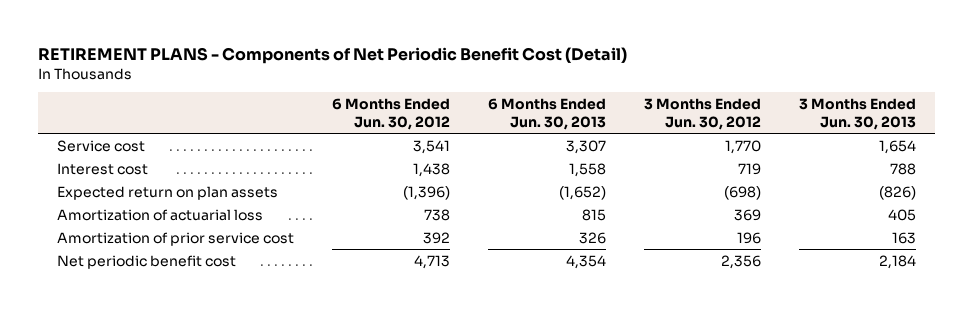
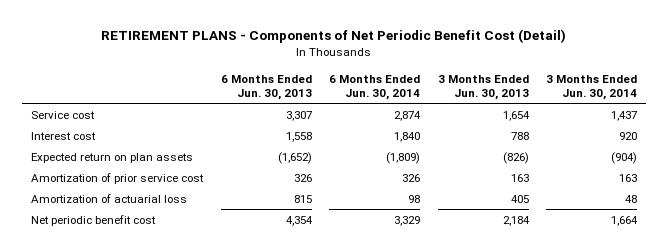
- | 6 Months Ended Jun. 30, 2012 | 6 Months Ended Jun. 30, 2013 | 3 Months Ended Jun. 30, 2012 | 3 Months Ended Jun. 30, 2013
+ | 6 Months Ended Jun. 30, 2013 | 6 Months Ended Jun. 30, 2014 | 3 Months Ended Jun. 30, 2013 | 3 Months Ended Jun. 30, 2014
moved down: Amortization of actuarial loss | 815 | 98 | 405 | 48

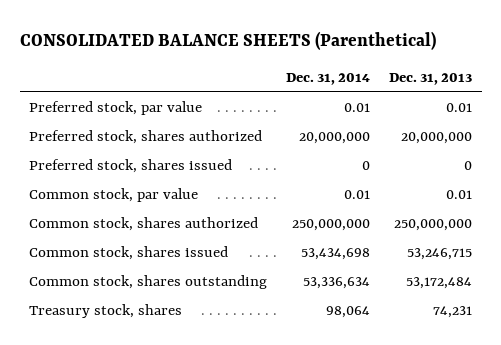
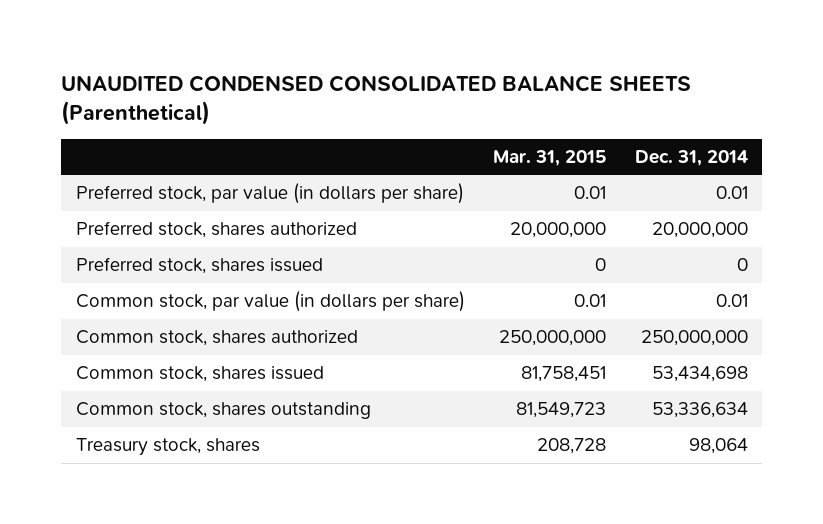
- CONSOLIDATED BALANCE SHEETS (Parenthetical)
+ UNAUDITED CONDENSED CONSOLIDATED BALANCE SHEETS (Parenthetical)
- | Dec. 31, 2014 | Dec. 31, 2013
+ | Mar. 31, 2015 | Dec. 31, 2014
- Preferred stock, par value | 0.01 | 0.01
+ Preferred stock, par value (in dollars per share) | 0.01 | 0.01
- Common stock, par value | 0.01 | 0.01
+ Common stock, par value (in dollars per share) | 0.01 | 0.01

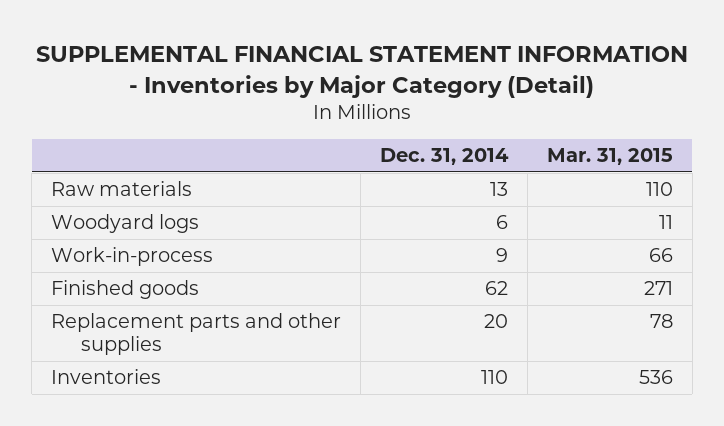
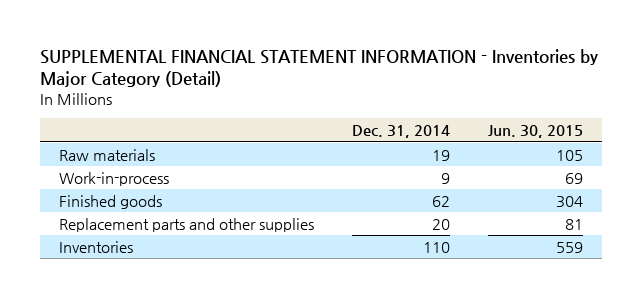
- | Dec. 31, 2014 | Mar. 31, 2015
+ | Dec. 31, 2014 | Jun. 30, 2015
- Raw materials | 13 | 110
- Woodyard logs | 6 | 11
+ Raw materials | 19 | 105

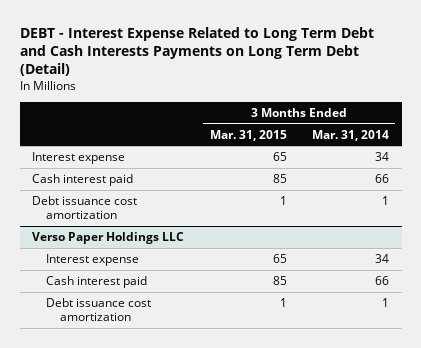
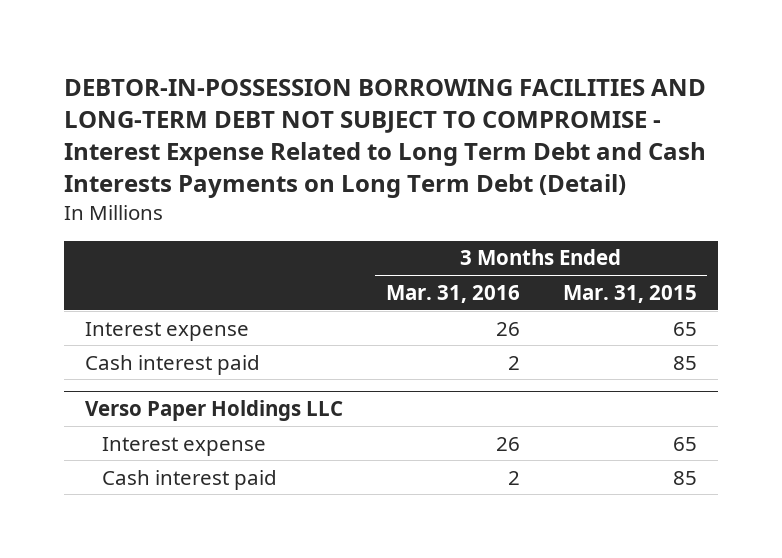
- DEBT - Interest Expense Related to Long Term Debt and Cash Interests Payments on Long Term Debt (Detail)
+ DEBTOR-IN-POSSESSION BORROWING FACILITIES AND LONG-TERM DEBT NOT SUBJECT TO COMPROMISE - Interest Expense Related to Long Term Debt and Cash Interests Payments on Long Term Debt (Detail)
- | 3 Months Ended Mar. 31, 2015 | 3 Months Ended Mar. 31, 2014
+ | 3 Months Ended Mar. 31, 2016 | 3 Months Ended Mar. 31, 2015
- Debt issuance cost amortization | 1 | 1
@ Verso Paper Holdings LLC
- Debt issuance cost amortization | 1 | 1

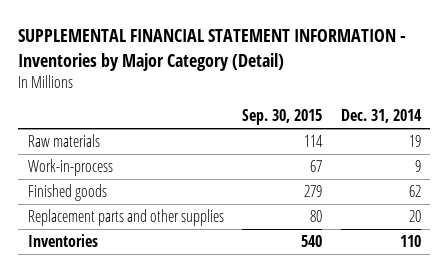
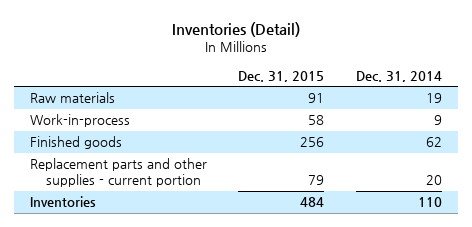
- SUPPLEMENTAL FINANCIAL STATEMENT INFORMATION - Inventories by Major Category (Detail)
+ Inventories (Detail)
- | Sep. 30, 2015 | Dec. 31, 2014
+ | Dec. 31, 2015 | Dec. 31, 2014
- Replacement parts and other supplies | 80 | 20
+ Replacement parts and other supplies - current portion | 79 | 20

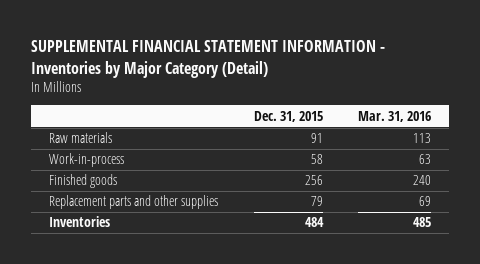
- Inventories (Detail)
+ SUPPLEMENTAL FINANCIAL STATEMENT INFORMATION - Inventories by Major Category (Detail)
- | Dec. 31, 2015 | Dec. 31, 2014
+ | Dec. 31, 2015 | Mar. 31, 2016
- Replacement parts and other supplies - current portion | 79 | 20
+ Replacement parts and other supplies | 79 | 69

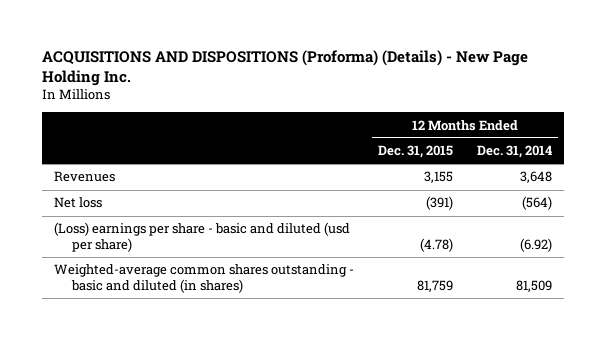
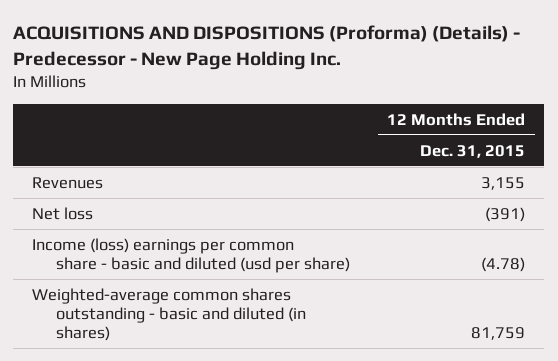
- ACQUISITIONS AND DISPOSITIONS (Proforma) (Details) - New Page Holding Inc.
+ ACQUISITIONS AND DISPOSITIONS (Proforma) (Details) - Predecessor - New Page Holding Inc.
- | 12 Months Ended Dec. 31, 2015 | 12 Months Ended Dec. 31, 2014
+ | 12 Months Ended Dec. 31, 2015
- (Loss) earnings per share - basic and diluted (usd per share) | (4.78) | (6.92)
+ Income (loss) earnings per common share - basic and diluted (usd per share) | (4.78)

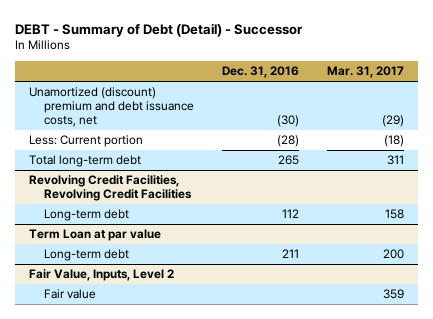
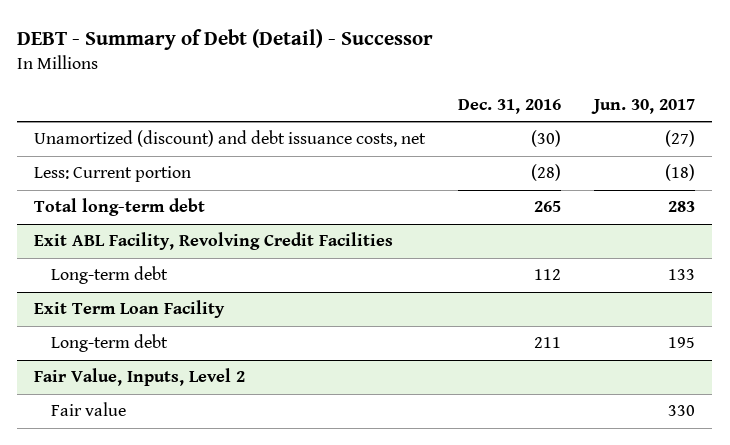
- | Dec. 31, 2016 | Mar. 31, 2017
+ | Dec. 31, 2016 | Jun. 30, 2017
- Unamortized (discount) premium and debt issuance costs, net | (30) | (29)
+ Unamortized (discount) and debt issuance costs, net | (30) | (27)
- Revolving Credit Facilities, Revolving Credit Facilities
+ Exit ABL Facility, Revolving Credit Facilities
- Term Loan at par value
+ Exit Term Loan Facility

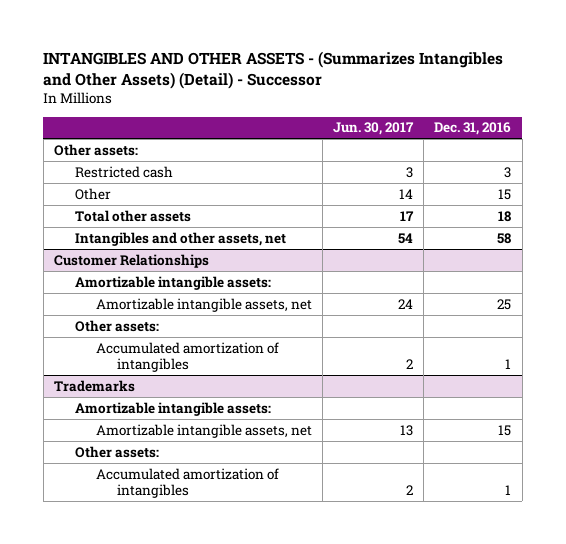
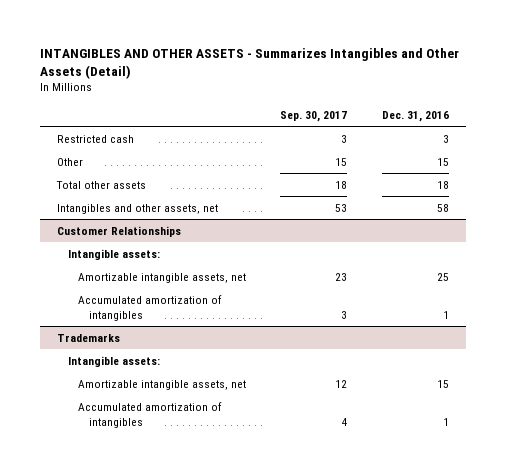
- INTANGIBLES AND OTHER ASSETS - (Summarizes Intangibles and Other Assets) (Detail) - Successor
+ INTANGIBLES AND OTHER ASSETS - Summarizes Intangibles and Other Assets (Detail)
- | Jun. 30, 2017 | Dec. 31, 2016
+ | Sep. 30, 2017 | Dec. 31, 2016
- Other assets:
@ Customer Relationships
- Amortizable intangible assets:
+ Intangible assets:
- Other assets:
@ Trademarks
- Amortizable intangible assets:
+ Intangible assets:
- Other assets:

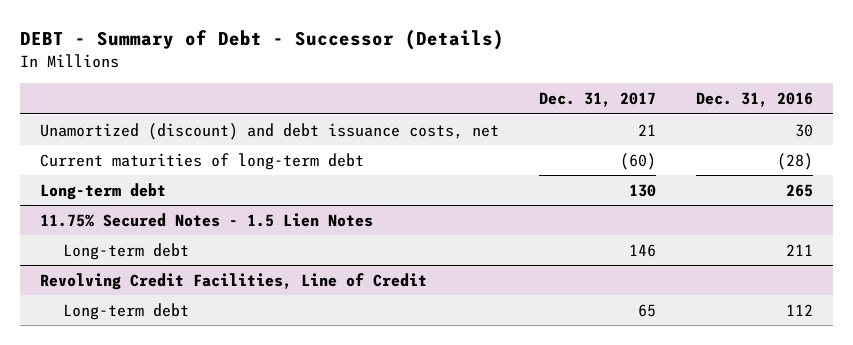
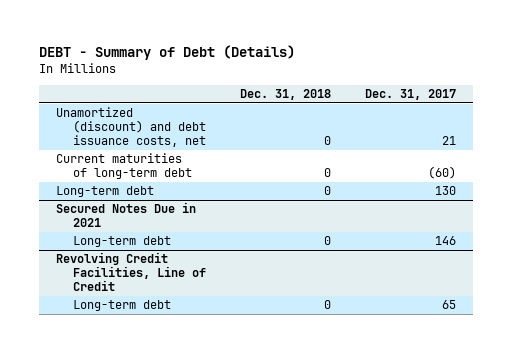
- DEBT - Summary of Debt - Successor (Details)
+ DEBT - Summary of Debt (Details)
- | Dec. 31, 2017 | Dec. 31, 2016
+ | Dec. 31, 2018 | Dec. 31, 2017
- 11.75% Secured Notes - 1.5 Lien Notes
+ Secured Notes Due in 2021

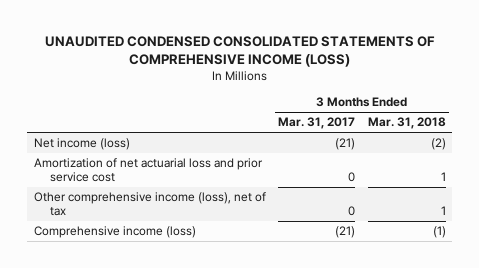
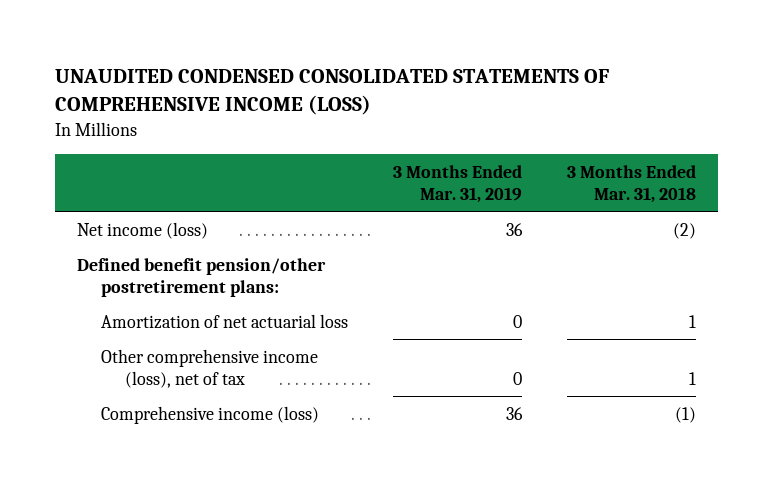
- | 3 Months Ended Mar. 31, 2017 | 3 Months Ended Mar. 31, 2018
+ | 3 Months Ended Mar. 31, 2019 | 3 Months Ended Mar. 31, 2018
- Amortization of net actuarial loss and prior service cost | 0 | 1
+ Defined benefit pension/other postretirement plans:
+ Amortization of net actuarial loss | 0 | 1

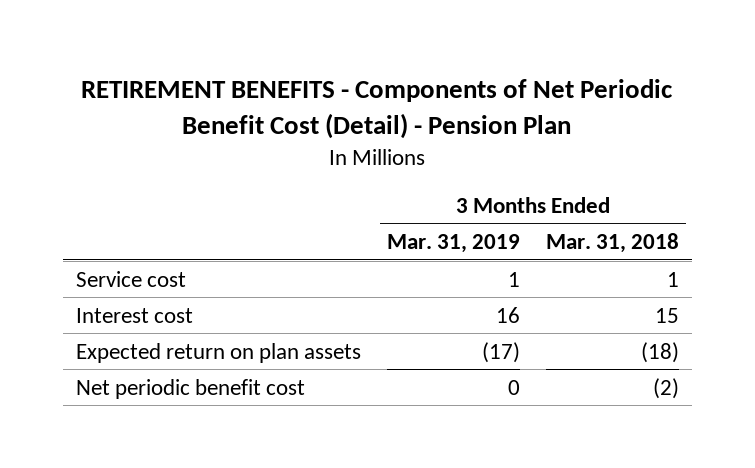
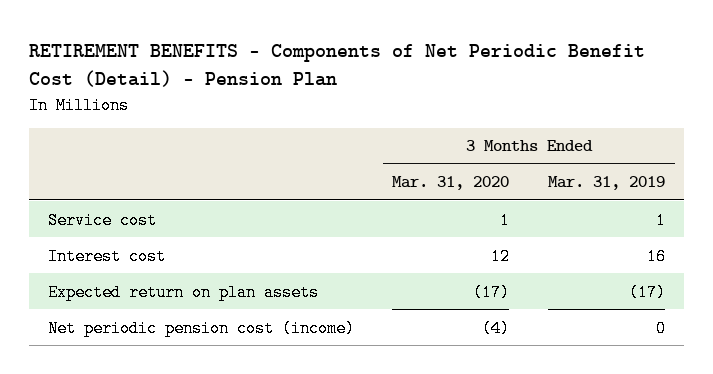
- | 3 Months Ended Mar. 31, 2019 | 3 Months Ended Mar. 31, 2018
+ | 3 Months Ended Mar. 31, 2020 | 3 Months Ended Mar. 31, 2019
- Net periodic benefit cost | 0 | (2)
+ Net periodic pension cost (income) | (4) | 0

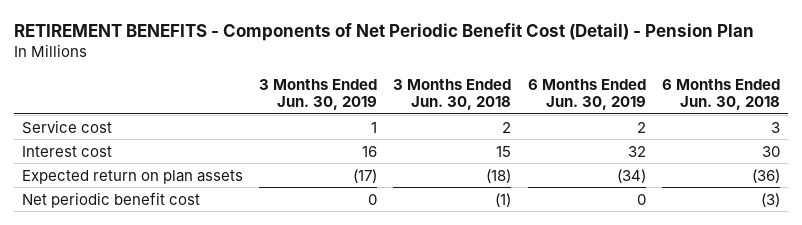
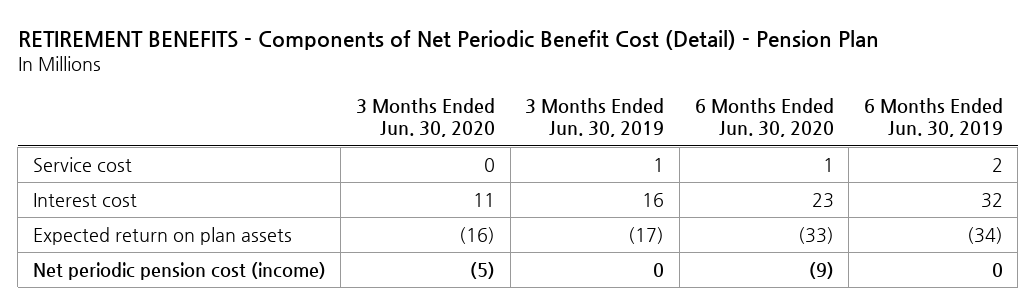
- | 3 Months Ended Jun. 30, 2019 | 3 Months Ended Jun. 30, 2018 | 6 Months Ended Jun. 30, 2019 | 6 Months Ended Jun. 30, 2018
+ | 3 Months Ended Jun. 30, 2020 | 3 Months Ended Jun. 30, 2019 | 6 Months Ended Jun. 30, 2020 | 6 Months Ended Jun. 30, 2019
- Net periodic benefit cost | 0 | (1) | 0 | (3)
+ Net periodic pension cost (income) | (5) | 0 | (9) | 0

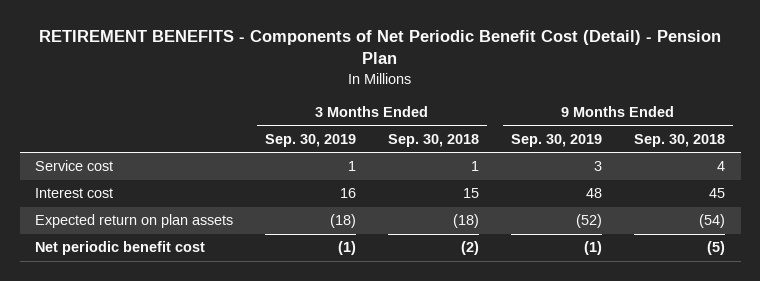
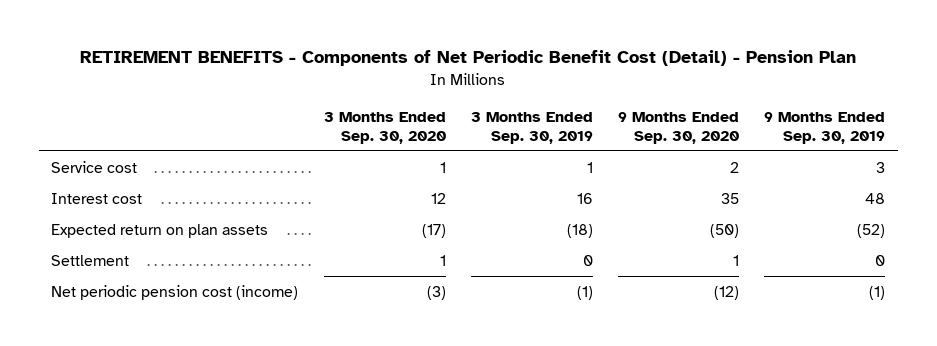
- | 3 Months Ended Sep. 30, 2019 | 3 Months Ended Sep. 30, 2018 | 9 Months Ended Sep. 30, 2019 | 9 Months Ended Sep. 30, 2018
+ | 3 Months Ended Sep. 30, 2020 | 3 Months Ended Sep. 30, 2019 | 9 Months Ended Sep. 30, 2020 | 9 Months Ended Sep. 30, 2019
- Net periodic benefit cost | (1) | (2) | (1) | (5)
+ Settlement | 1 | 0 | 1 | 0
+ Net periodic pension cost (income) | (3) | (1) | (12) | (1)

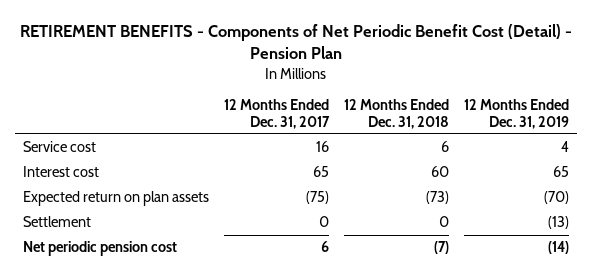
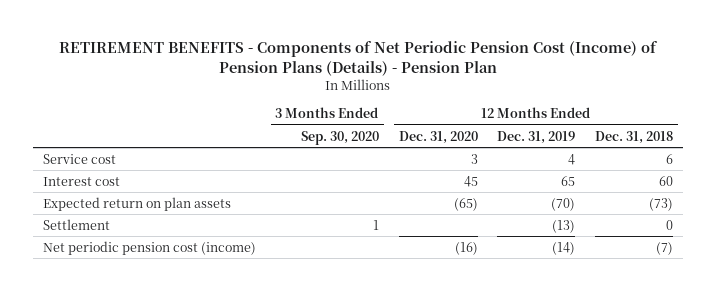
- RETIREMENT BENEFITS - Components of Net Periodic Benefit Cost (Detail) - Pension Plan
+ RETIREMENT BENEFITS - Components of Net Periodic Pension Cost (Income) of Pension Plans (Details) - Pension Plan
- | 12 Months Ended Dec. 31, 2017 | 12 Months Ended Dec. 31, 2018 | 12 Months Ended Dec. 31, 2019
+ | 3 Months Ended Sep. 30, 2020 | 12 Months Ended Dec. 31, 2020 | 12 Months Ended Dec. 31, 2019 | 12 Months Ended Dec. 31, 2018
- Net periodic pension cost | 6 | (7) | (14)
+ Net periodic pension cost (income) | | (16) | (14) | (7)

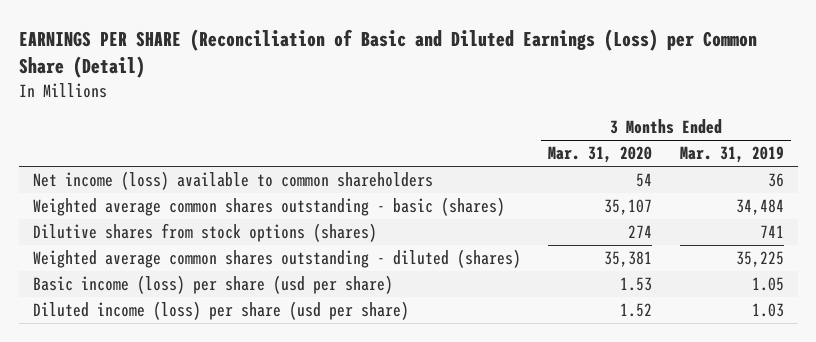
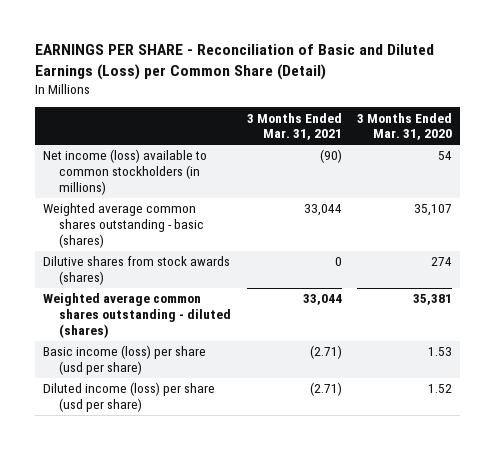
- EARNINGS PER SHARE (Reconciliation of Basic and Diluted Earnings (Loss) per Common Share (Detail)
+ EARNINGS PER SHARE - Reconciliation of Basic and Diluted Earnings (Loss) per Common Share (Detail)
- | 3 Months Ended Mar. 31, 2020 | 3 Months Ended Mar. 31, 2019
+ | 3 Months Ended Mar. 31, 2021 | 3 Months Ended Mar. 31, 2020
- Net income (loss) available to common shareholders | 54 | 36
+ Net income (loss) available to common stockholders (in millions) | (90) | 54
- Dilutive shares from stock options (shares) | 274 | 741
+ Dilutive shares from stock awards (shares) | 0 | 274

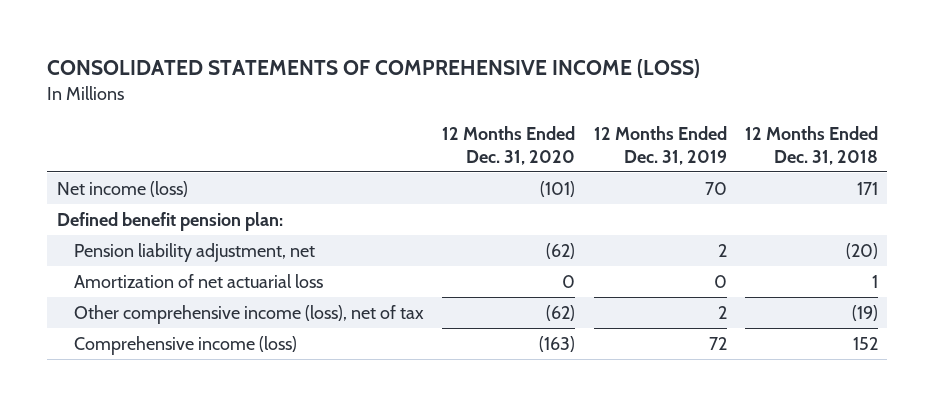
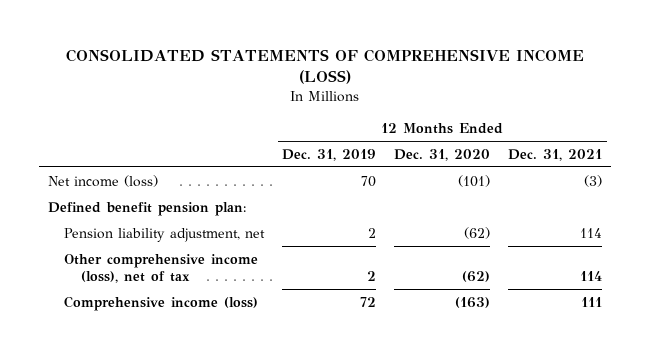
- | 12 Months Ended Dec. 31, 2020 | 12 Months Ended Dec. 31, 2019 | 12 Months Ended Dec. 31, 2018
+ | 12 Months Ended Dec. 31, 2019 | 12 Months Ended Dec. 31, 2020 | 12 Months Ended Dec. 31, 2021
- Amortization of net actuarial loss | 0 | 0 | 1

